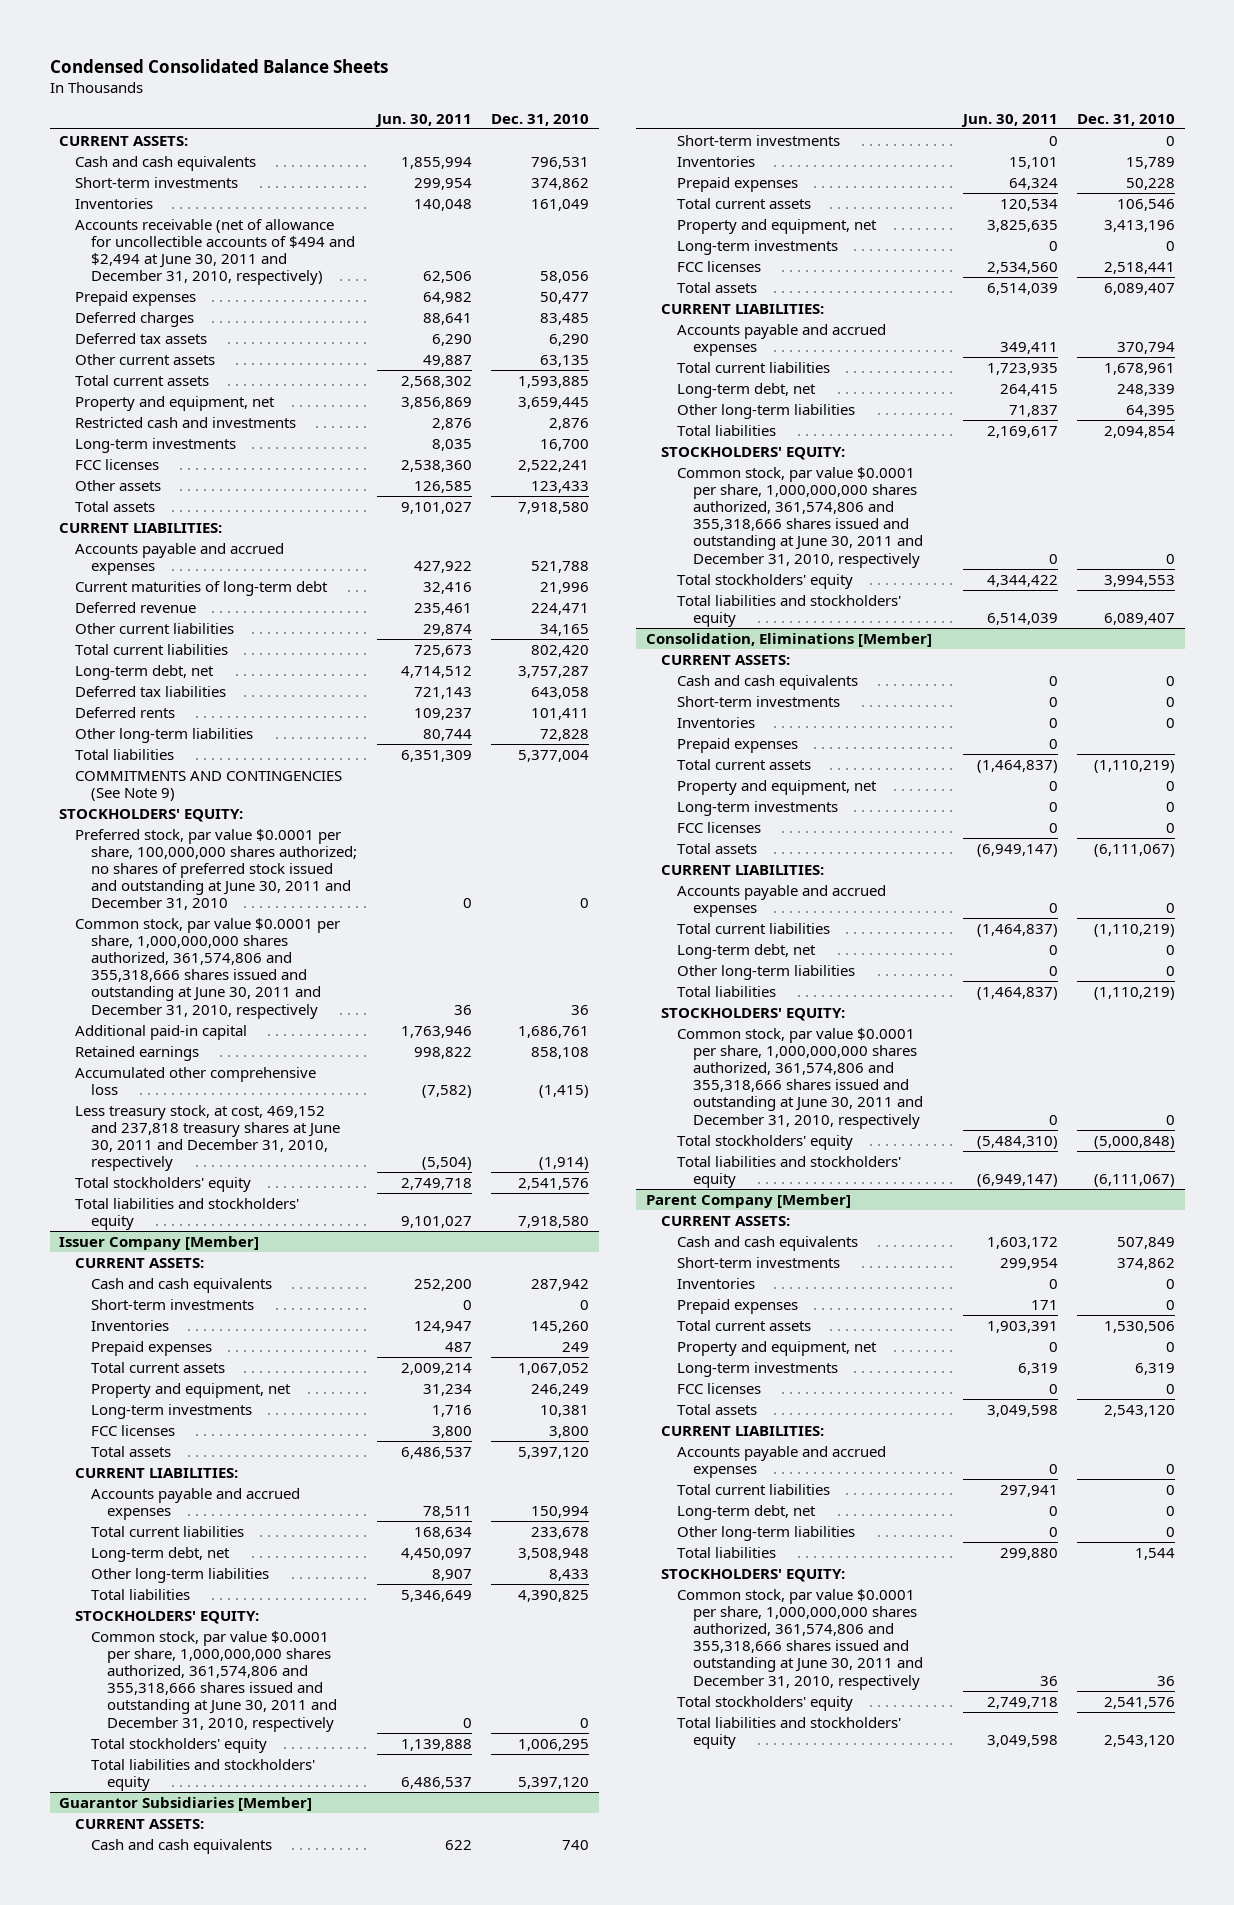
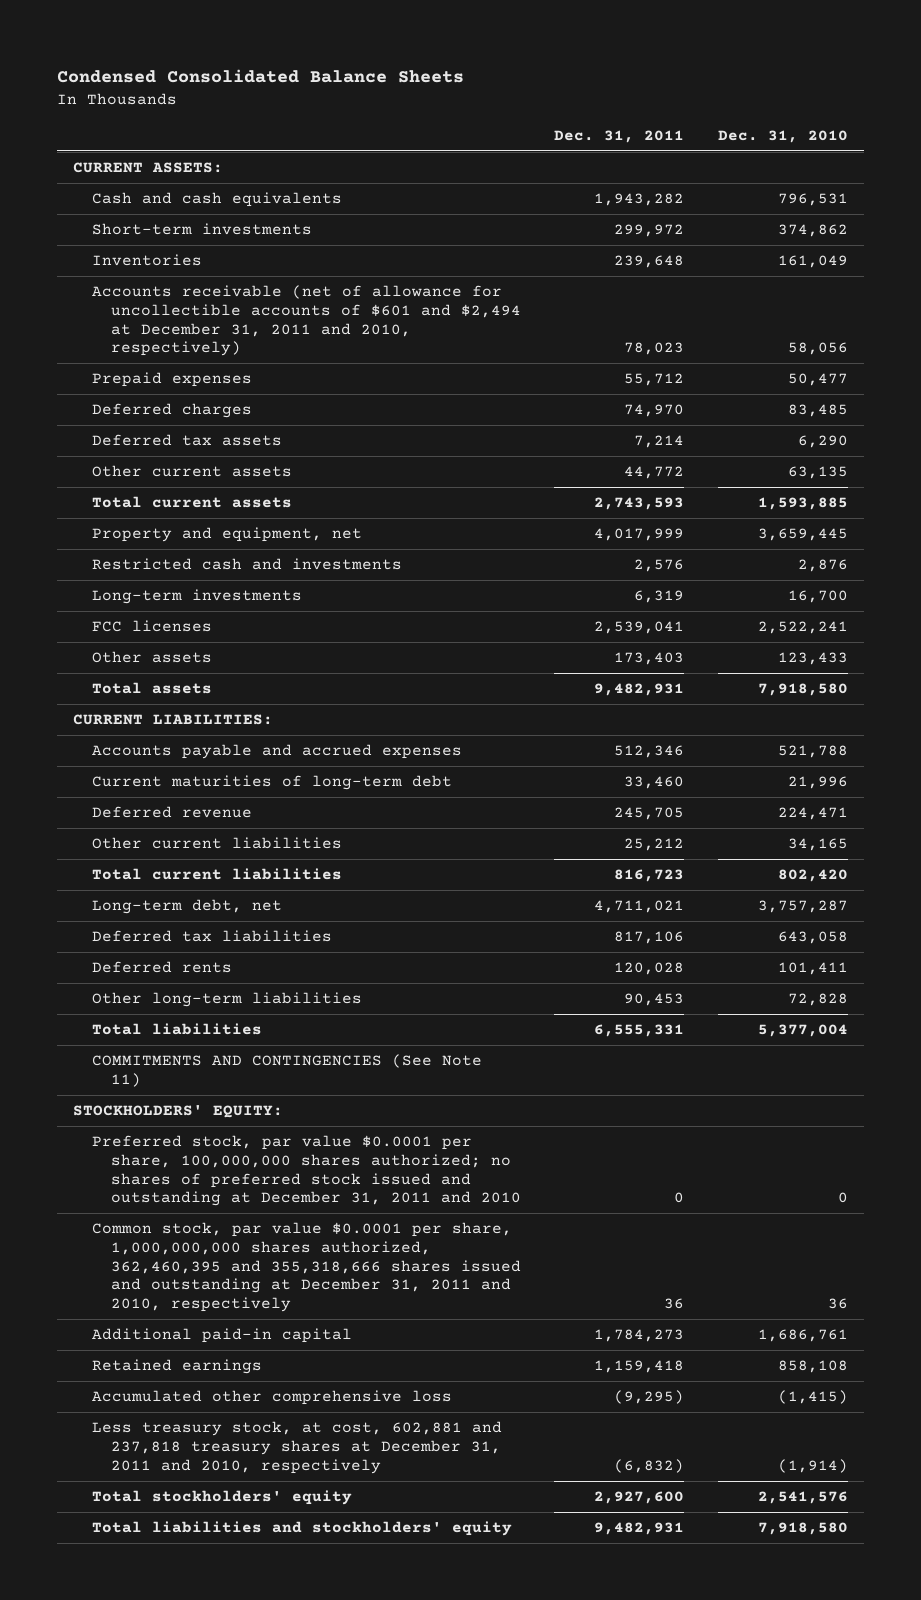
- | Jun. 30, 2011 | Dec. 31, 2010
+ | Dec. 31, 2011 | Dec. 31, 2010
- Accounts receivable (net of allowance for uncollectible accounts of $494 and $2,494 at June 30, 2011 and December 31, 2010, respectively) | 62,506 | 58,056
+ Accounts receivable (net of allowance for uncollectible accounts of $601 and $2,494 at December 31, 2011 and 2010, respectively) | 78,023 | 58,056
- COMMITMENTS AND CONTINGENCIES (See Note 9)
+ COMMITMENTS AND CONTINGENCIES (See Note 11)
- Preferred stock, par value $0.0001 per share, 100,000,000 shares authorized; no shares of preferred stock issued and outstanding at June 30, 2011 and December 31, 2010 | 0 | 0
- Common stock, par value $0.0001 per share, 1,000,000,000 shares authorized, 361,574,806 and 355,318,666 shares issued and outstanding at June 30, 2011 and December 31, 2010, respectively | 36 | 36
+ Preferred stock, par value $0.0001 per share, 100,000,000 shares authorized; no shares of preferred stock issued and outstanding at December 31, 2011 and 2010 | 0 | 0
+ Common stock, par value $0.0001 per share, 1,000,000,000 shares authorized, 362,460,395 and 355,318,666 shares issued and outstanding at December 31, 2011 and 2010, respectively | 36 | 36
- Less treasury stock, at cost, 469,152 and 237,818 treasury shares at June 30, 2011 and December 31, 2010, respectively | (5,504) | (1,914)
+ Less treasury stock, at cost, 602,881 and 237,818 treasury shares at December 31, 2011 and 2010, respectively | (6,832) | (1,914)
- Issuer Company [Member]
- CURRENT ASSETS:
- Cash and cash equivalents | 252,200 | 287,942
- Short-term investments | 0 | 0
- Inventories | 124,947 | 145,260
- Prepaid expenses | 487 | 249
- Total current assets | 2,009,214 | 1,067,052
- Property and equipment, net | 31,234 | 246,249
- Long-term investments | 1,716 | 10,381
- FCC licenses | 3,800 | 3,800
- Total assets | 6,486,537 | 5,397,120
- CURRENT LIABILITIES:
- Accounts payable and accrued expenses | 78,511 | 150,994
- Total current liabilities | 168,634 | 233,678
- Long-term debt, net | 4,450,097 | 3,508,948
- Other long-term liabilities | 8,907 | 8,433
- Total liabilities | 5,346,649 | 4,390,825
- STOCKHOLDERS' EQUITY:
- Common stock, par value $0.0001 per share, 1,000,000,000 shares authorized, 361,574,806 and 355,318,666 shares issued and outstanding at June 30, 2011 and December 31, 2010, respectively | 0 | 0
- Total stockholders' equity | 1,139,888 | 1,006,295
- Total liabilities and stockholders' equity | 6,486,537 | 5,397,120
- Guarantor Subsidiaries [Member]
- CURRENT ASSETS:
- Cash and cash equivalents | 622 | 740
- Short-term investments | 0 | 0
- Inventories | 15,101 | 15,789
- Prepaid expenses | 64,324 | 50,228
- Total current assets | 120,534 | 106,546
- Property and equipment, net | 3,825,635 | 3,413,196
- Long-term investments | 0 | 0
- FCC licenses | 2,534,560 | 2,518,441
- Total assets | 6,514,039 | 6,089,407
- CURRENT LIABILITIES:
- Accounts payable and accrued expenses | 349,411 | 370,794
- Total current liabilities | 1,723,935 | 1,678,961
- Long-term debt, net | 264,415 | 248,339
- Other long-term liabilities | 71,837 | 64,395
- Total liabilities | 2,169,617 | 2,094,854
- STOCKHOLDERS' EQUITY:
- Common stock, par value $0.0001 per share, 1,000,000,000 shares authorized, 361,574,806 and 355,318,666 shares issued and outstanding at June 30, 2011 and December 31, 2010, respectively | 0 | 0
- Total stockholders' equity | 4,344,422 | 3,994,553
- Total liabilities and stockholders' equity | 6,514,039 | 6,089,407
- Consolidation, Eliminations [Member]
- CURRENT ASSETS:
- Cash and cash equivalents | 0 | 0
- Short-term investments | 0 | 0
- Inventories | 0 | 0
- Prepaid expenses | 0 |
- Total current assets | (1,464,837) | (1,110,219)
- Property and equipment, net | 0 | 0
- Long-term investments | 0 | 0
- FCC licenses | 0 | 0
- Total assets | (6,949,147) | (6,111,067)
- CURRENT LIABILITIES:
- Accounts payable and accrued expenses | 0 | 0
- Total current liabilities | (1,464,837) | (1,110,219)
- Long-term debt, net | 0 | 0
- Other long-term liabilities | 0 | 0
- Total liabilities | (1,464,837) | (1,110,219)
- STOCKHOLDERS' EQUITY:
- Common stock, par value $0.0001 per share, 1,000,000,000 shares authorized, 361,574,806 and 355,318,666 shares issued and outstanding at June 30, 2011 and December 31, 2010, respectively | 0 | 0
- Total stockholders' equity | (5,484,310) | (5,000,848)
- Total liabilities and stockholders' equity | (6,949,147) | (6,111,067)
- Parent Company [Member]
- CURRENT ASSETS:
- Cash and cash equivalents | 1,603,172 | 507,849
- Short-term investments | 299,954 | 374,862
- Inventories | 0 | 0
- Prepaid expenses | 171 | 0
- Total current assets | 1,903,391 | 1,530,506
- Property and equipment, net | 0 | 0
- Long-term investments | 6,319 | 6,319
- FCC licenses | 0 | 0
- Total assets | 3,049,598 | 2,543,120
- CURRENT LIABILITIES:
- Accounts payable and accrued expenses | 0 | 0
- Total current liabilities | 297,941 | 0
- Long-term debt, net | 0 | 0
- Other long-term liabilities | 0 | 0
- Total liabilities | 299,880 | 1,544
- STOCKHOLDERS' EQUITY:
- Common stock, par value $0.0001 per share, 1,000,000,000 shares authorized, 361,574,806 and 355,318,666 shares issued and outstanding at June 30, 2011 and December 31, 2010, respectively | 36 | 36
- Total stockholders' equity | 2,749,718 | 2,541,576
- Total liabilities and stockholders' equity | 3,049,598 | 2,543,120

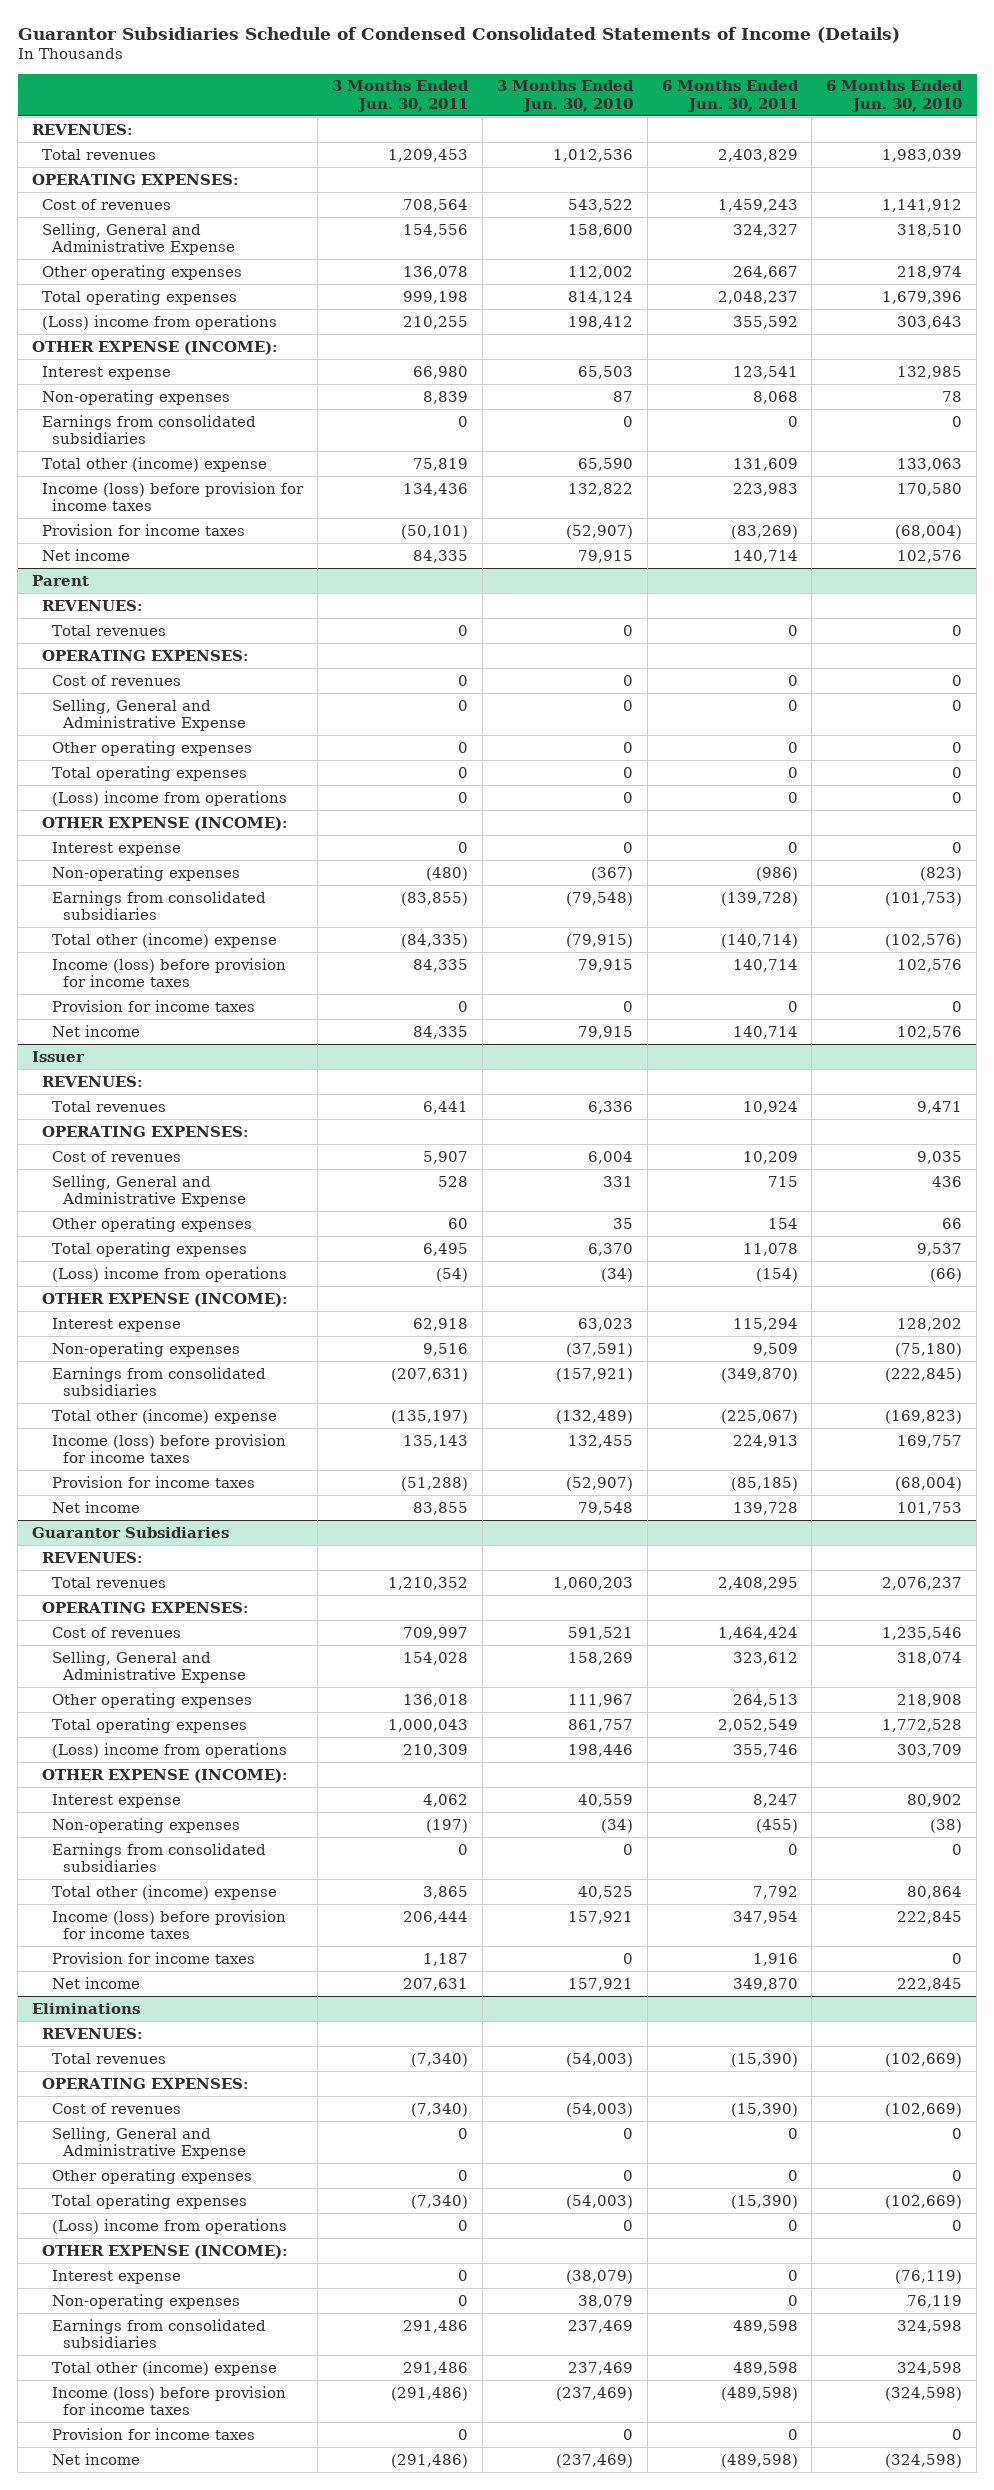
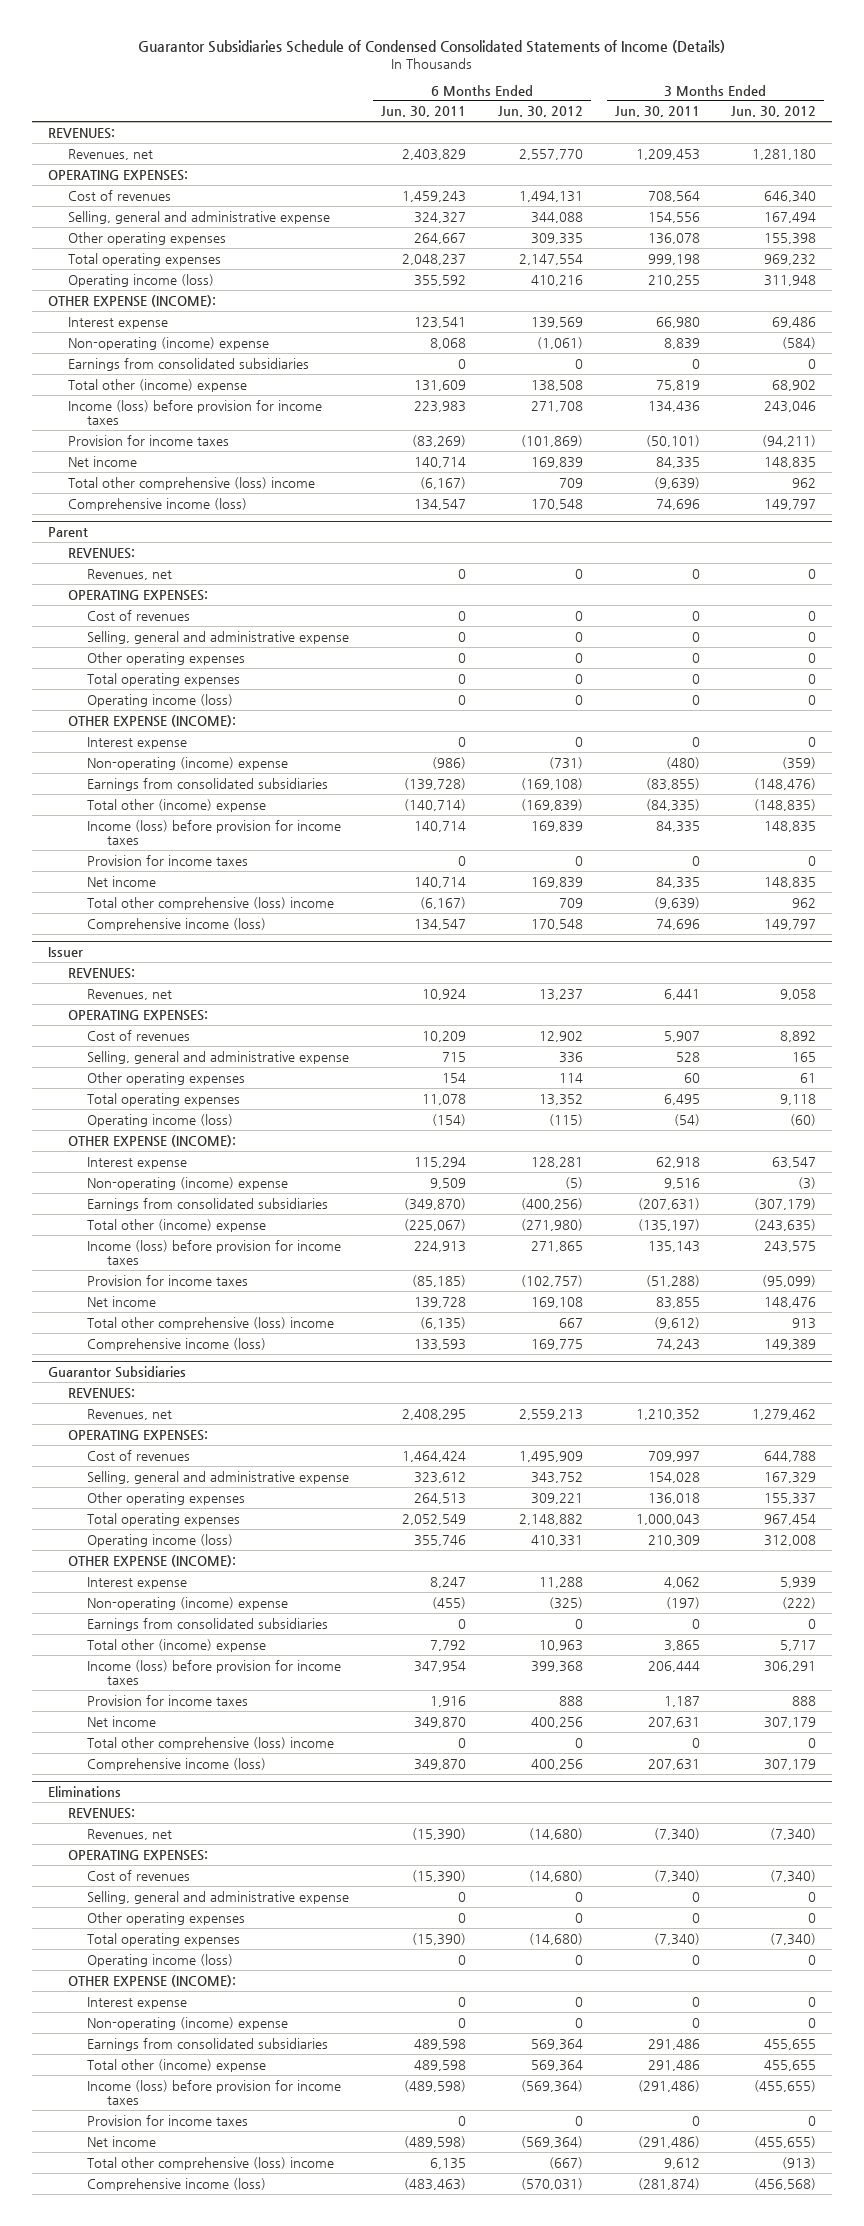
- | 3 Months Ended Jun. 30, 2011 | 3 Months Ended Jun. 30, 2010 | 6 Months Ended Jun. 30, 2011 | 6 Months Ended Jun. 30, 2010
+ | 6 Months Ended Jun. 30, 2011 | 6 Months Ended Jun. 30, 2012 | 3 Months Ended Jun. 30, 2011 | 3 Months Ended Jun. 30, 2012
- Total revenues | 1,209,453 | 1,012,536 | 2,403,829 | 1,983,039
+ Revenues, net | 2,403,829 | 2,557,770 | 1,209,453 | 1,281,180
- Selling, General and Administrative Expense | 154,556 | 158,600 | 324,327 | 318,510
+ Selling, general and administrative expense | 324,327 | 344,088 | 154,556 | 167,494
- (Loss) income from operations | 210,255 | 198,412 | 355,592 | 303,643
+ Operating income (loss) | 355,592 | 410,216 | 210,255 | 311,948
- Non-operating expenses | 8,839 | 87 | 8,068 | 78
+ Non-operating (income) expense | 8,068 | (1,061) | 8,839 | (584)
+ Total other comprehensive (loss) income | (6,167) | 709 | (9,639) | 962
+ Comprehensive income (loss) | 134,547 | 170,548 | 74,696 | 149,797
@ Parent
- Total revenues | 0 | 0 | 0 | 0
+ Revenues, net | 0 | 0 | 0 | 0
- Selling, General and Administrative Expense | 0 | 0 | 0 | 0
+ Selling, general and administrative expense | 0 | 0 | 0 | 0
- (Loss) income from operations | 0 | 0 | 0 | 0
+ Operating income (loss) | 0 | 0 | 0 | 0
- Non-operating expenses | (480) | (367) | (986) | (823)
+ Non-operating (income) expense | (986) | (731) | (480) | (359)
+ Total other comprehensive (loss) income | (6,167) | 709 | (9,639) | 962
+ Comprehensive income (loss) | 134,547 | 170,548 | 74,696 | 149,797
@ Issuer
- Total revenues | 6,441 | 6,336 | 10,924 | 9,471
+ Revenues, net | 10,924 | 13,237 | 6,441 | 9,058
- Selling, General and Administrative Expense | 528 | 331 | 715 | 436
+ Selling, general and administrative expense | 715 | 336 | 528 | 165
- (Loss) income from operations | (54) | (34) | (154) | (66)
+ Operating income (loss) | (154) | (115) | (54) | (60)
- Non-operating expenses | 9,516 | (37,591) | 9,509 | (75,180)
+ Non-operating (income) expense | 9,509 | (5) | 9,516 | (3)
+ Total other comprehensive (loss) income | (6,135) | 667 | (9,612) | 913
+ Comprehensive income (loss) | 133,593 | 169,775 | 74,243 | 149,389
@ Guarantor Subsidiaries
- Total revenues | 1,210,352 | 1,060,203 | 2,408,295 | 2,076,237
+ Revenues, net | 2,408,295 | 2,559,213 | 1,210,352 | 1,279,462
- Selling, General and Administrative Expense | 154,028 | 158,269 | 323,612 | 318,074
+ Selling, general and administrative expense | 323,612 | 343,752 | 154,028 | 167,329
- (Loss) income from operations | 210,309 | 198,446 | 355,746 | 303,709
+ Operating income (loss) | 355,746 | 410,331 | 210,309 | 312,008
- Non-operating expenses | (197) | (34) | (455) | (38)
+ Non-operating (income) expense | (455) | (325) | (197) | (222)
+ Total other comprehensive (loss) income | 0 | 0 | 0 | 0
+ Comprehensive income (loss) | 349,870 | 400,256 | 207,631 | 307,179
@ Eliminations
- Total revenues | (7,340) | (54,003) | (15,390) | (102,669)
+ Revenues, net | (15,390) | (14,680) | (7,340) | (7,340)
- Selling, General and Administrative Expense | 0 | 0 | 0 | 0
+ Selling, general and administrative expense | 0 | 0 | 0 | 0
- (Loss) income from operations | 0 | 0 | 0 | 0
+ Operating income (loss) | 0 | 0 | 0 | 0
- Non-operating expenses | 0 | 38,079 | 0 | 76,119
+ Non-operating (income) expense | 0 | 0 | 0 | 0
+ Total other comprehensive (loss) income | 6,135 | (667) | 9,612 | (913)
+ Comprehensive income (loss) | (483,463) | (570,031) | (281,874) | (456,568)

